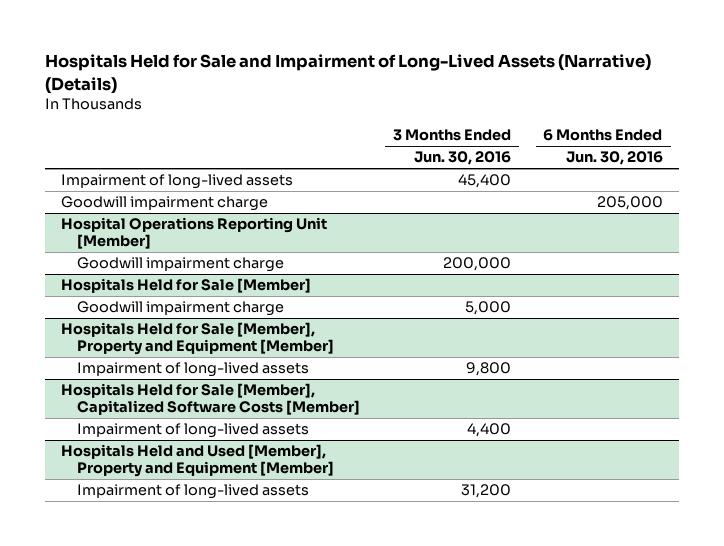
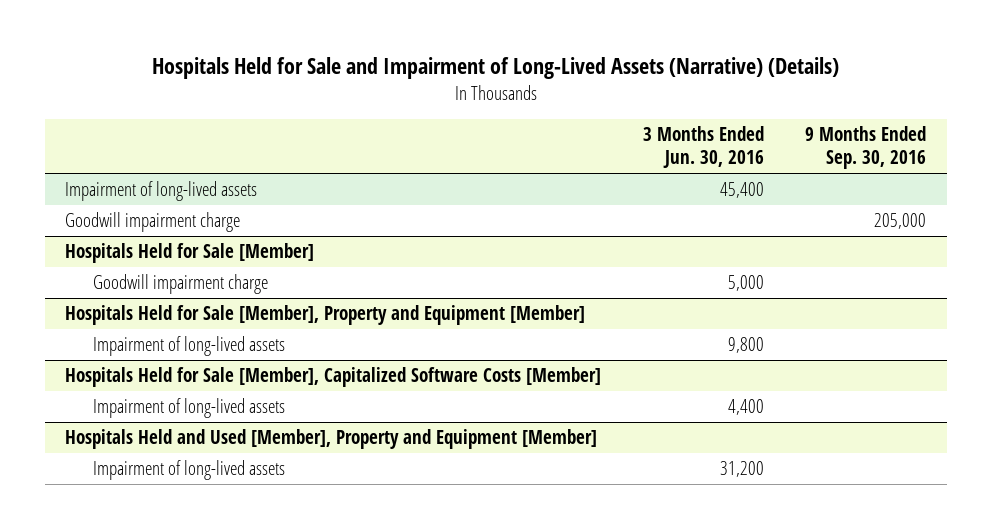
- | 3 Months Ended Jun. 30, 2016 | 6 Months Ended Jun. 30, 2016
+ | 3 Months Ended Jun. 30, 2016 | 9 Months Ended Sep. 30, 2016
- Hospital Operations Reporting Unit [Member]
- Goodwill impairment charge | 200,000 |

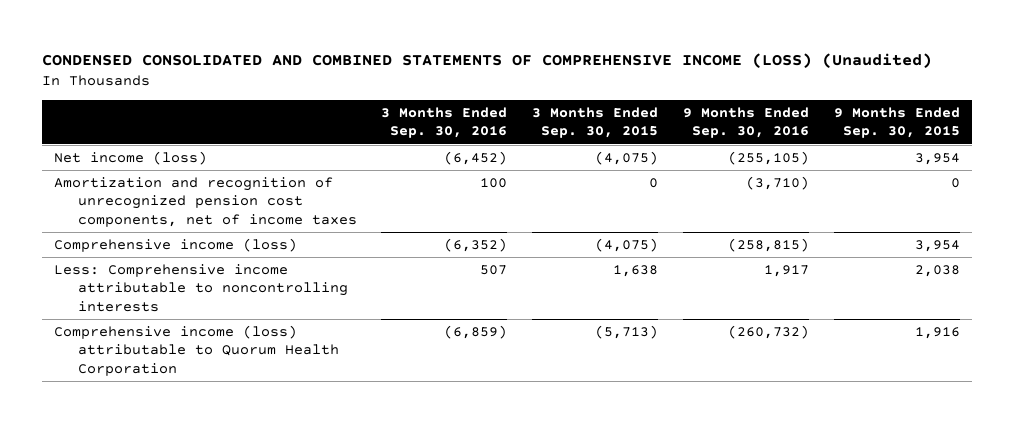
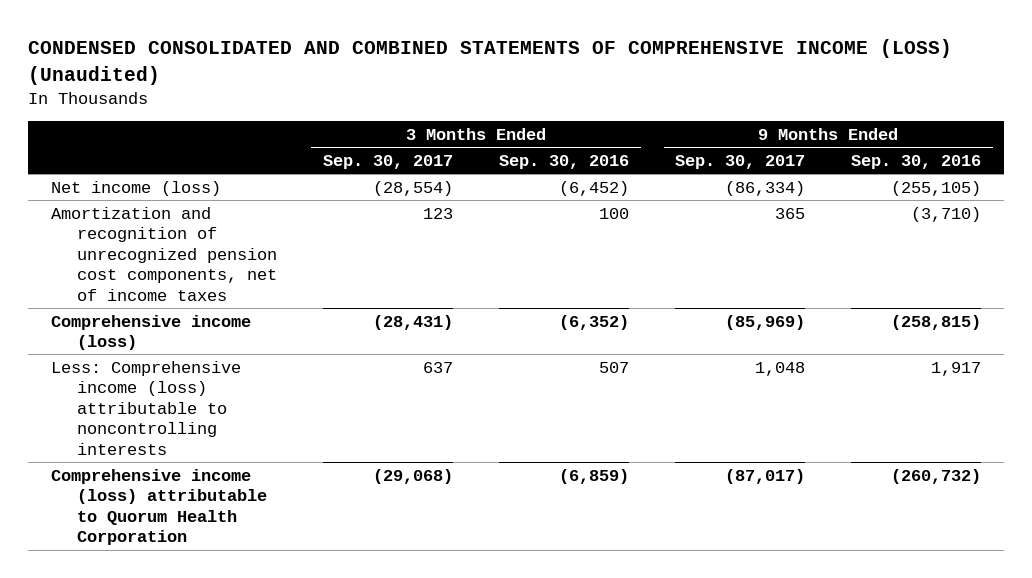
- | 3 Months Ended Sep. 30, 2016 | 3 Months Ended Sep. 30, 2015 | 9 Months Ended Sep. 30, 2016 | 9 Months Ended Sep. 30, 2015
+ | 3 Months Ended Sep. 30, 2017 | 3 Months Ended Sep. 30, 2016 | 9 Months Ended Sep. 30, 2017 | 9 Months Ended Sep. 30, 2016
- Less: Comprehensive income attributable to noncontrolling interests | 507 | 1,638 | 1,917 | 2,038
+ Less: Comprehensive income (loss) attributable to noncontrolling interests | 637 | 507 | 1,048 | 1,917

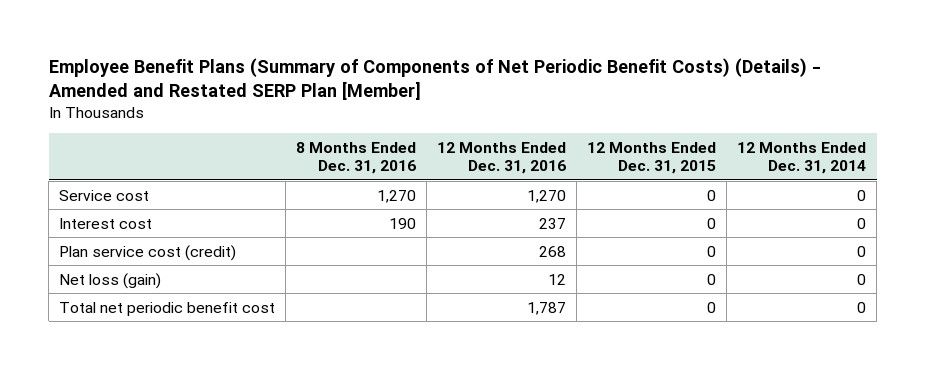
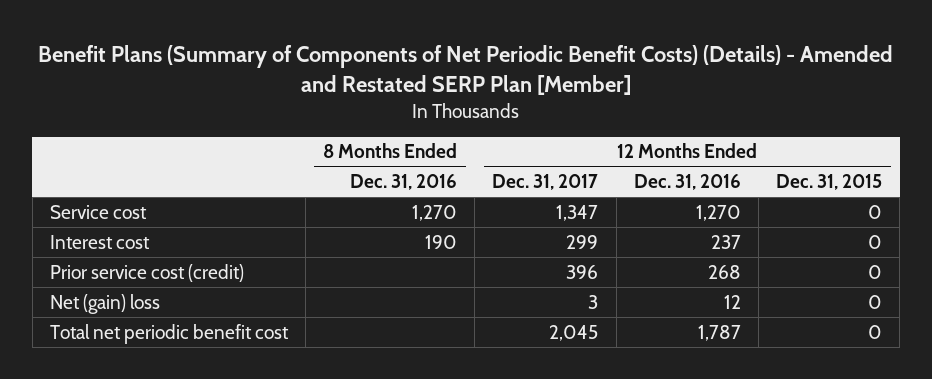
- Employee Benefit Plans (Summary of Components of Net Periodic Benefit Costs) (Details) - Amended and Restated SERP Plan [Member]
+ Benefit Plans (Summary of Components of Net Periodic Benefit Costs) (Details) - Amended and Restated SERP Plan [Member]
- | 8 Months Ended Dec. 31, 2016 | 12 Months Ended Dec. 31, 2016 | 12 Months Ended Dec. 31, 2015 | 12 Months Ended Dec. 31, 2014
+ | 8 Months Ended Dec. 31, 2016 | 12 Months Ended Dec. 31, 2017 | 12 Months Ended Dec. 31, 2016 | 12 Months Ended Dec. 31, 2015
- Plan service cost (credit) | | 268 | 0 | 0
- Net loss (gain) | | 12 | 0 | 0
+ Prior service cost (credit) | | 396 | 268 | 0
+ Net (gain) loss | | 3 | 12 | 0

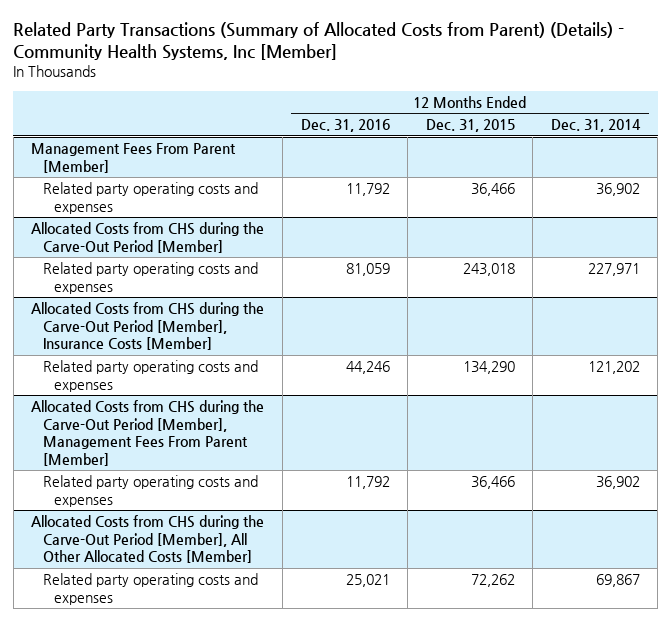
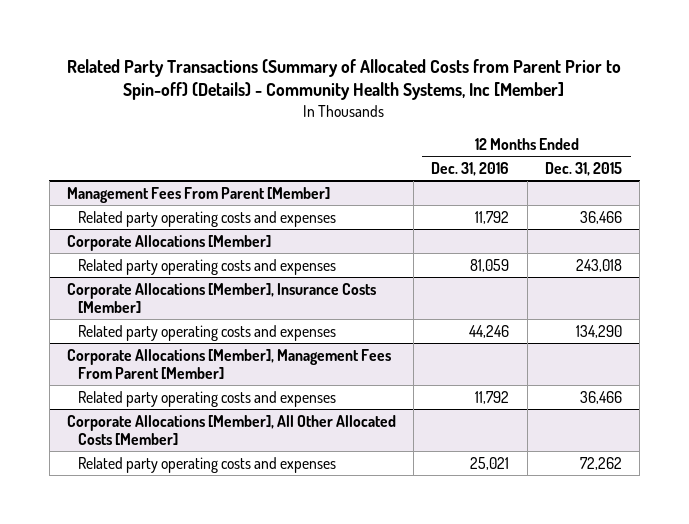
- Related Party Transactions (Summary of Allocated Costs from Parent) (Details) - Community Health Systems, Inc [Member]
+ Related Party Transactions (Summary of Allocated Costs from Parent Prior to Spin-off) (Details) - Community Health Systems, Inc [Member]
- | 12 Months Ended Dec. 31, 2016 | 12 Months Ended Dec. 31, 2015 | 12 Months Ended Dec. 31, 2014
+ | 12 Months Ended Dec. 31, 2016 | 12 Months Ended Dec. 31, 2015
- Allocated Costs from CHS during the Carve-Out Period [Member]
+ Corporate Allocations [Member]
- Allocated Costs from CHS during the Carve-Out Period [Member], Insurance Costs [Member]
+ Corporate Allocations [Member], Insurance Costs [Member]
- Allocated Costs from CHS during the Carve-Out Period [Member], Management Fees From Parent [Member]
+ Corporate Allocations [Member], Management Fees From Parent [Member]
- Allocated Costs from CHS during the Carve-Out Period [Member], All Other Allocated Costs [Member]
+ Corporate Allocations [Member], All Other Allocated Costs [Member]

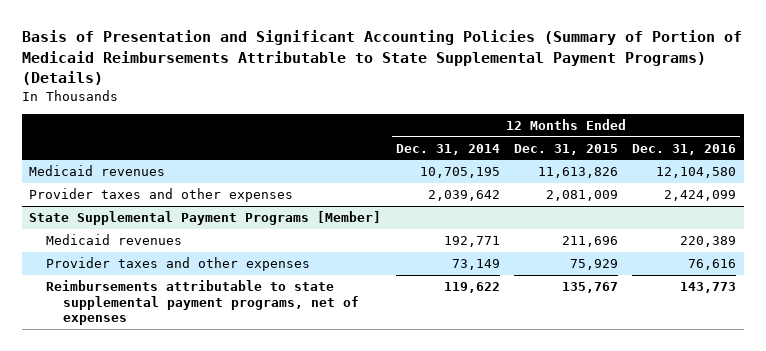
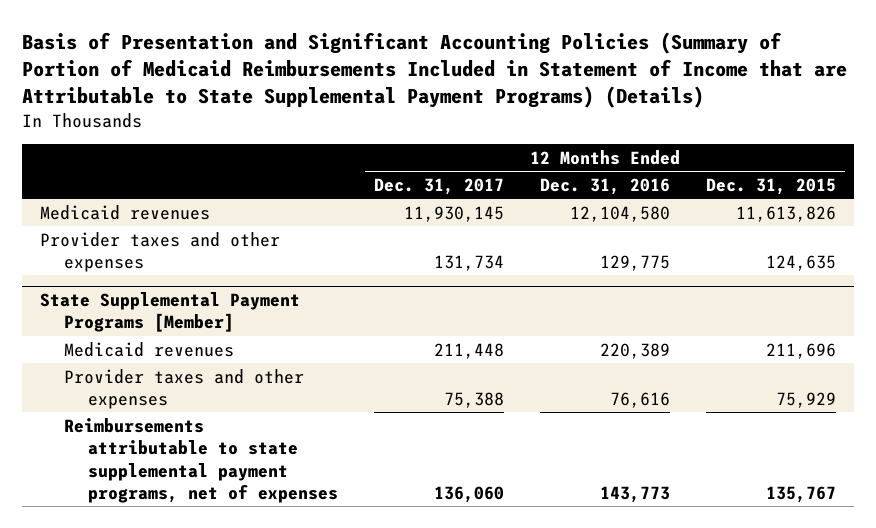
- Basis of Presentation and Significant Accounting Policies (Summary of Portion of Medicaid Reimbursements Attributable to State Supplemental Payment Programs) (Details)
+ Basis of Presentation and Significant Accounting Policies (Summary of Portion of Medicaid Reimbursements Included in Statement of Income that are Attributable to State Supplemental Payment Programs) (Details)
- | 12 Months Ended Dec. 31, 2014 | 12 Months Ended Dec. 31, 2015 | 12 Months Ended Dec. 31, 2016
+ | 12 Months Ended Dec. 31, 2017 | 12 Months Ended Dec. 31, 2016 | 12 Months Ended Dec. 31, 2015
- Provider taxes and other expenses | 2,039,642 | 2,081,009 | 2,424,099
+ Provider taxes and other expenses | 131,734 | 129,775 | 124,635

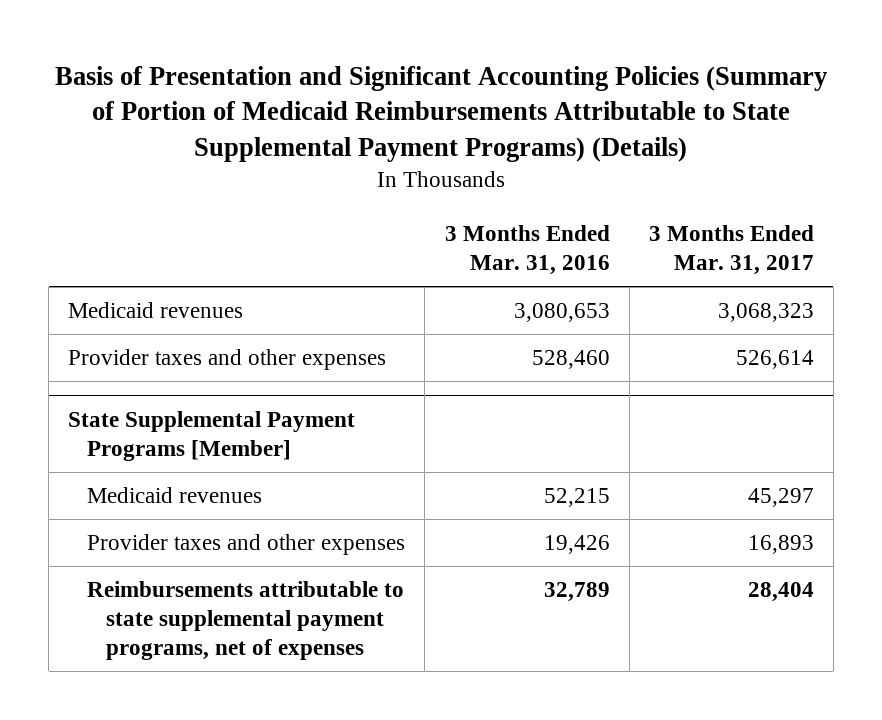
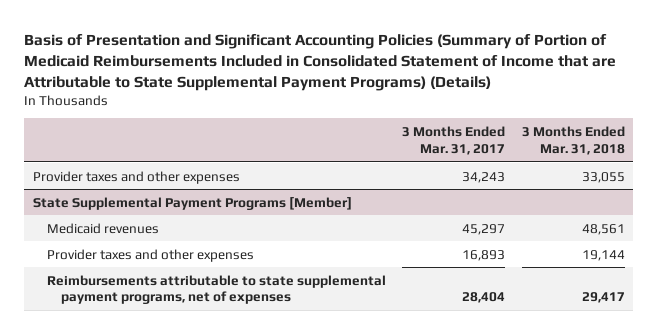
- Basis of Presentation and Significant Accounting Policies (Summary of Portion of Medicaid Reimbursements Attributable to State Supplemental Payment Programs) (Details)
+ Basis of Presentation and Significant Accounting Policies (Summary of Portion of Medicaid Reimbursements Included in Consolidated Statement of Income that are Attributable to State Supplemental Payment Programs) (Details)
- | 3 Months Ended Mar. 31, 2016 | 3 Months Ended Mar. 31, 2017
+ | 3 Months Ended Mar. 31, 2017 | 3 Months Ended Mar. 31, 2018
- Medicaid revenues | 3,080,653 | 3,068,323
- Provider taxes and other expenses | 528,460 | 526,614
+ Provider taxes and other expenses | 34,243 | 33,055

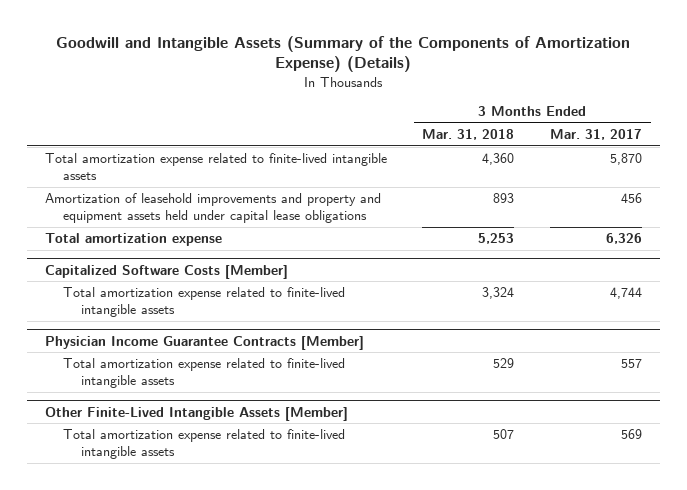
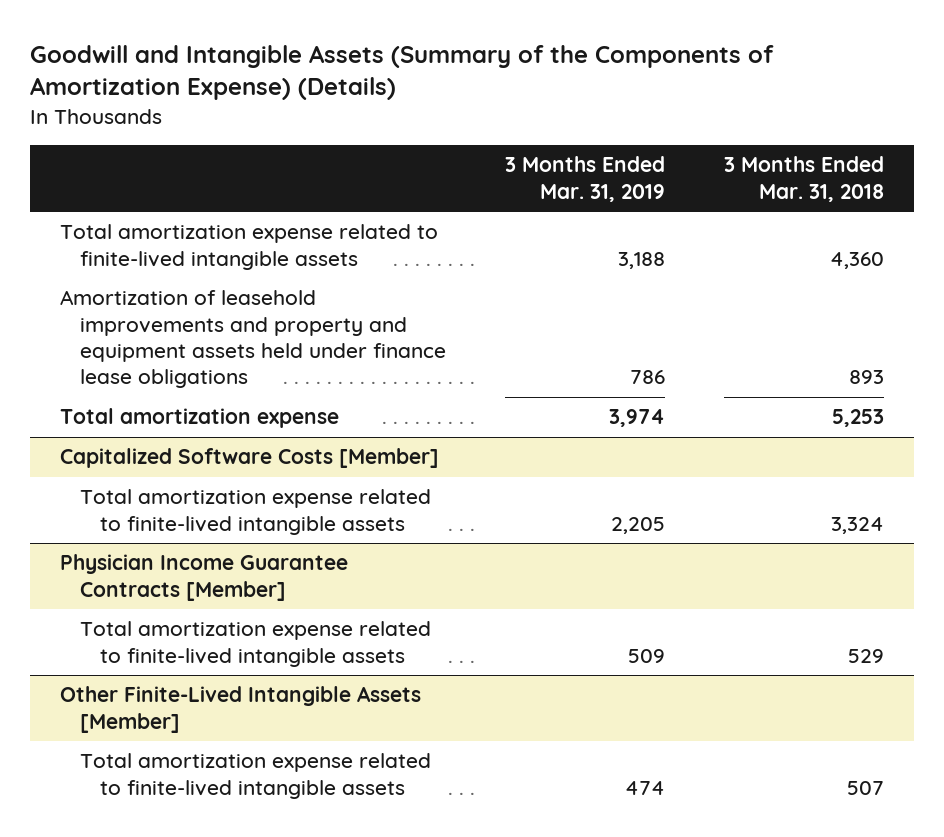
- | 3 Months Ended Mar. 31, 2018 | 3 Months Ended Mar. 31, 2017
+ | 3 Months Ended Mar. 31, 2019 | 3 Months Ended Mar. 31, 2018
- Amortization of leasehold improvements and property and equipment assets held under capital lease obligations | 893 | 456
+ Amortization of leasehold improvements and property and equipment assets held under finance lease obligations | 786 | 893

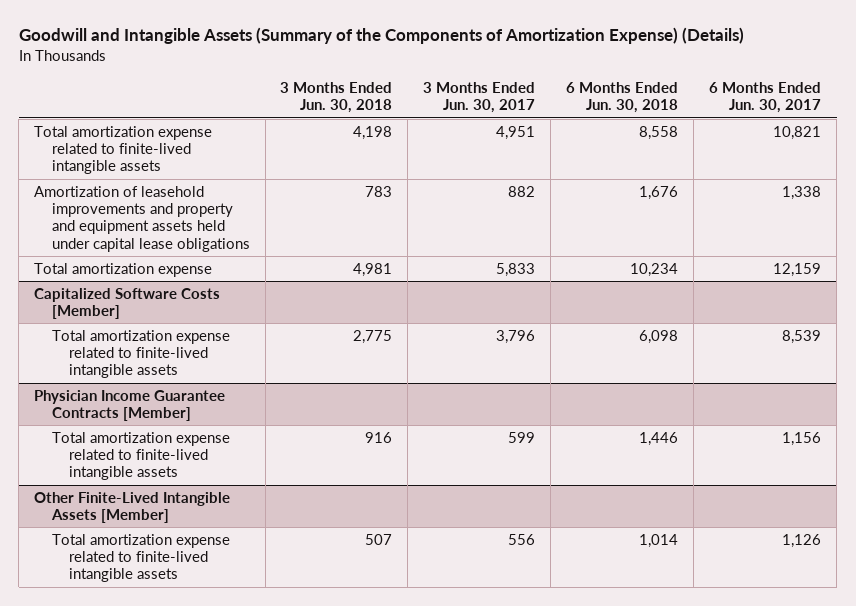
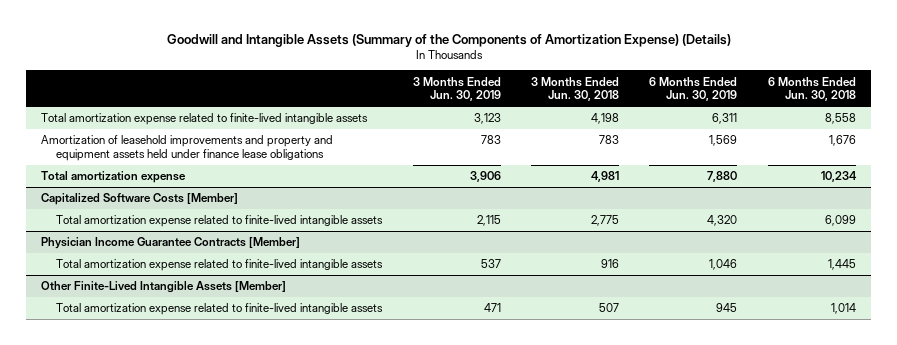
- | 3 Months Ended Jun. 30, 2018 | 3 Months Ended Jun. 30, 2017 | 6 Months Ended Jun. 30, 2018 | 6 Months Ended Jun. 30, 2017
+ | 3 Months Ended Jun. 30, 2019 | 3 Months Ended Jun. 30, 2018 | 6 Months Ended Jun. 30, 2019 | 6 Months Ended Jun. 30, 2018
- Amortization of leasehold improvements and property and equipment assets held under capital lease obligations | 783 | 882 | 1,676 | 1,338
+ Amortization of leasehold improvements and property and equipment assets held under finance lease obligations | 783 | 783 | 1,569 | 1,676
@ Capitalized Software Costs [Member]
- Total amortization expense related to finite-lived intangible assets | 2,775 | 3,796 | 6,098 | 8,539
+ Total amortization expense related to finite-lived intangible assets | 2,115 | 2,775 | 4,320 | 6,099
@ Physician Income Guarantee Contracts [Member]
- Total amortization expense related to finite-lived intangible assets | 916 | 599 | 1,446 | 1,156
+ Total amortization expense related to finite-lived intangible assets | 537 | 916 | 1,046 | 1,445

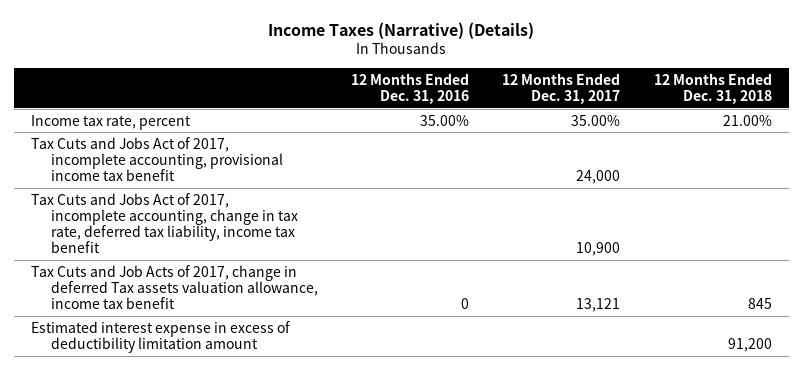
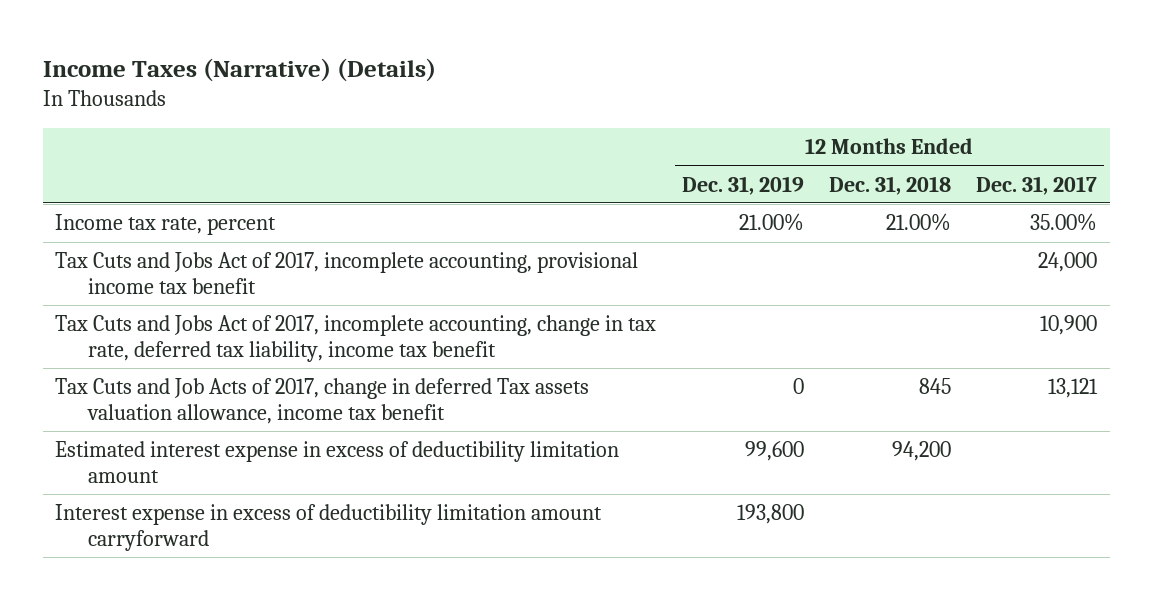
- | 12 Months Ended Dec. 31, 2016 | 12 Months Ended Dec. 31, 2017 | 12 Months Ended Dec. 31, 2018
+ | 12 Months Ended Dec. 31, 2019 | 12 Months Ended Dec. 31, 2018 | 12 Months Ended Dec. 31, 2017
- Estimated interest expense in excess of deductibility limitation amount | | | 91,200
+ Estimated interest expense in excess of deductibility limitation amount | 99,600 | 94,200 |
+ Interest expense in excess of deductibility limitation amount carryforward | 193,800 | |

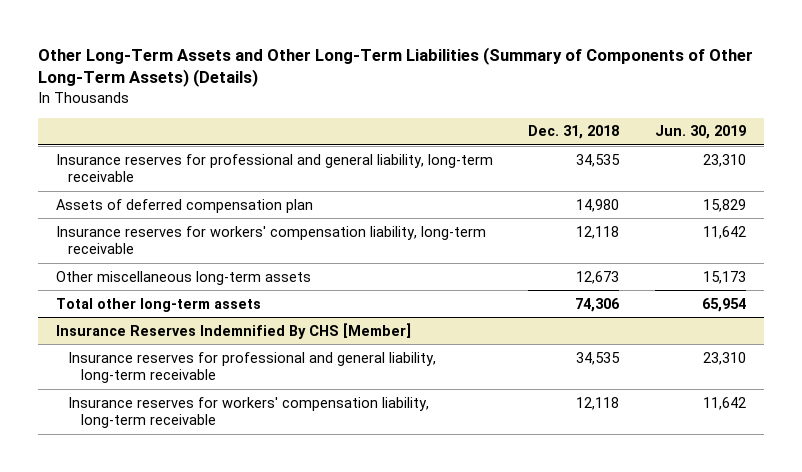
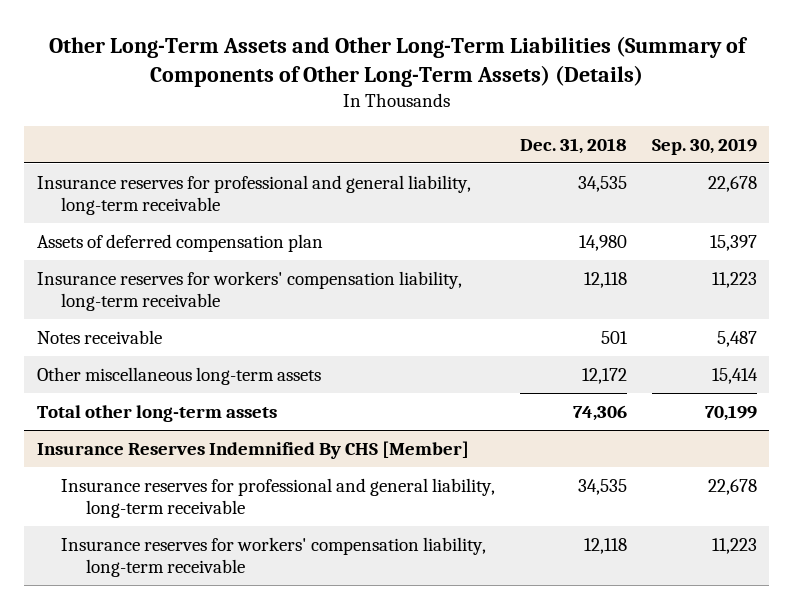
- | Dec. 31, 2018 | Jun. 30, 2019
+ | Dec. 31, 2018 | Sep. 30, 2019
- Other miscellaneous long-term assets | 12,673 | 15,173
+ Notes receivable | 501 | 5,487
+ Other miscellaneous long-term assets | 12,172 | 15,414

